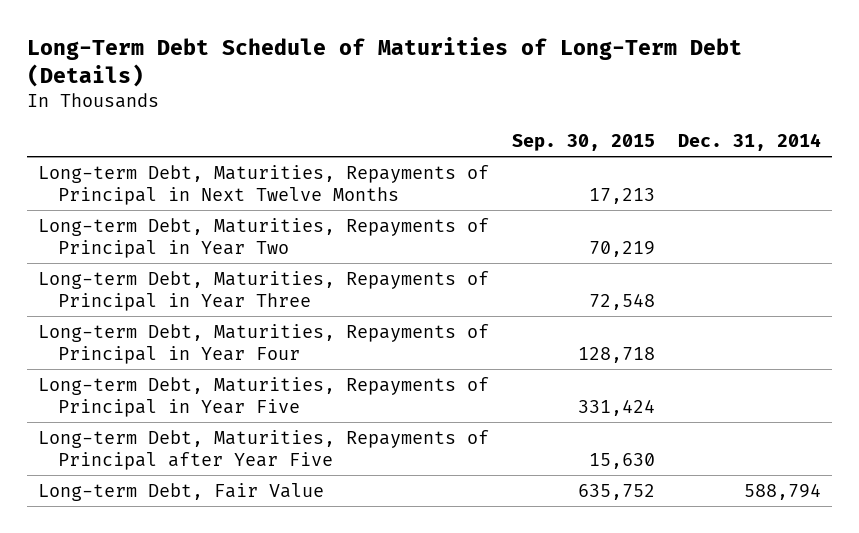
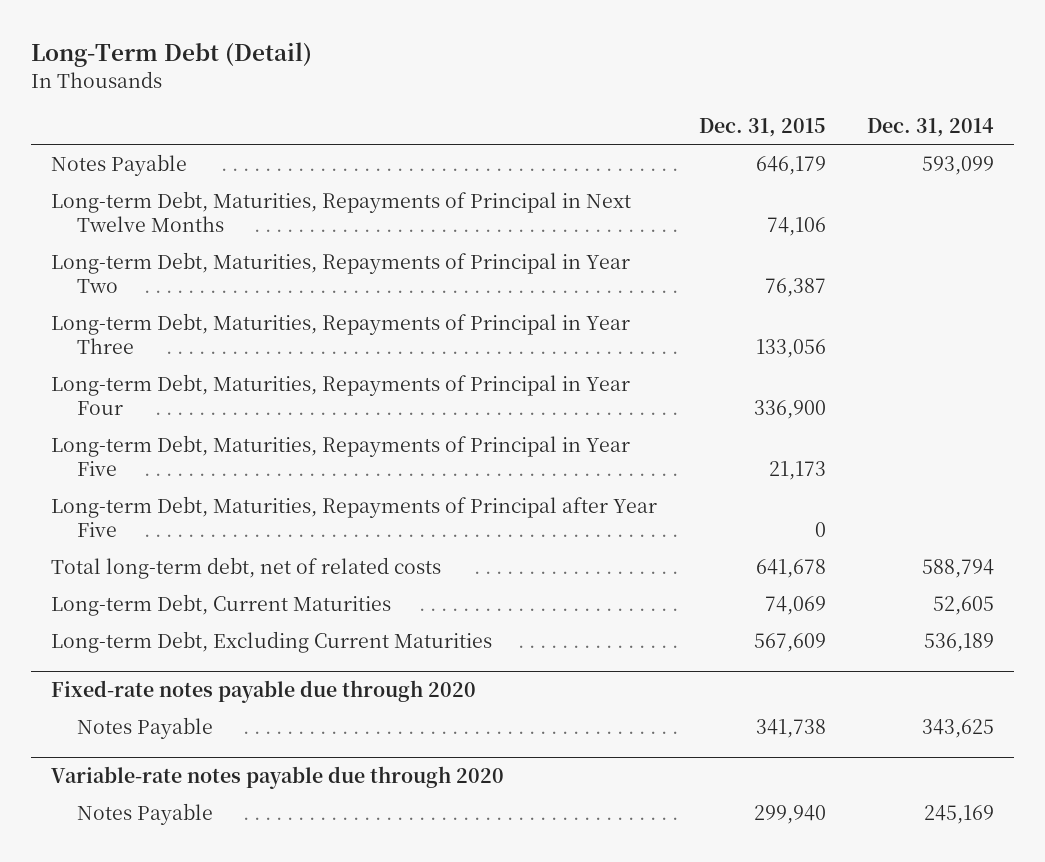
- Long-Term Debt Schedule of Maturities of Long-Term Debt (Details)
+ Long-Term Debt (Detail)
- | Sep. 30, 2015 | Dec. 31, 2014
+ | Dec. 31, 2015 | Dec. 31, 2014
+ Notes Payable | 646,179 | 593,099
- Long-term Debt, Fair Value | 635,752 | 588,794
+ Total long-term debt, net of related costs | 641,678 | 588,794
+ Long-term Debt, Current Maturities | 74,069 | 52,605
+ Long-term Debt, Excluding Current Maturities | 567,609 | 536,189
+ Fixed-rate notes payable due through 2020
+ Notes Payable | 341,738 | 343,625
+ Variable-rate notes payable due through 2020
+ Notes Payable | 299,940 | 245,169

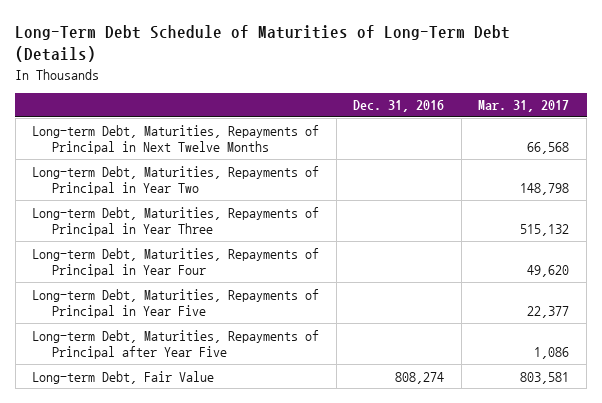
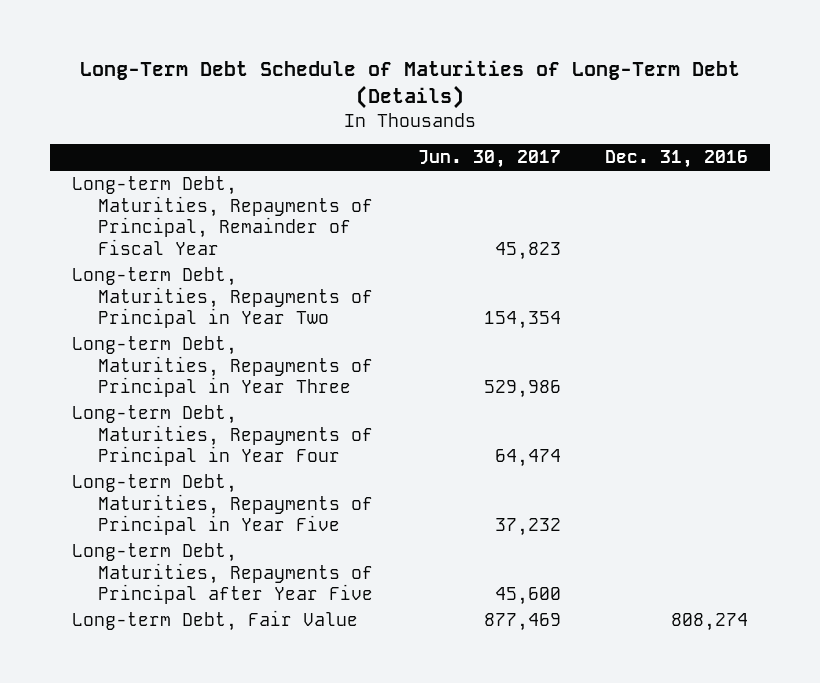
- | Dec. 31, 2016 | Mar. 31, 2017
+ | Jun. 30, 2017 | Dec. 31, 2016
- Long-term Debt, Maturities, Repayments of Principal in Next Twelve Months | | 66,568
+ Long-term Debt, Maturities, Repayments of Principal, Remainder of Fiscal Year | 45,823 |

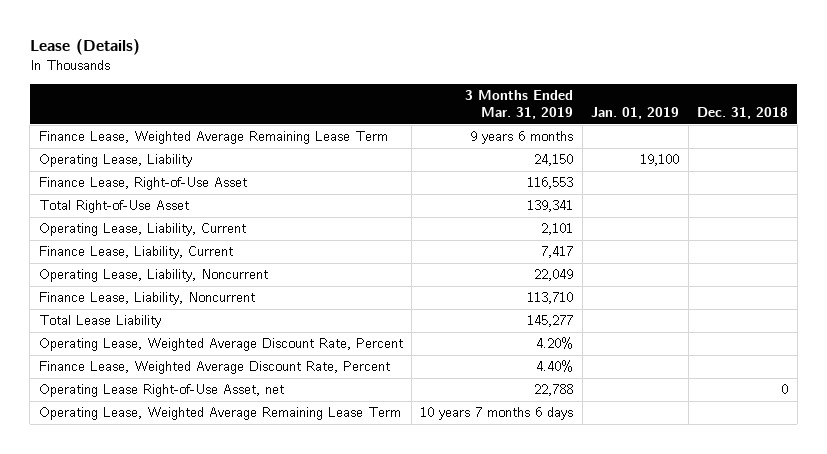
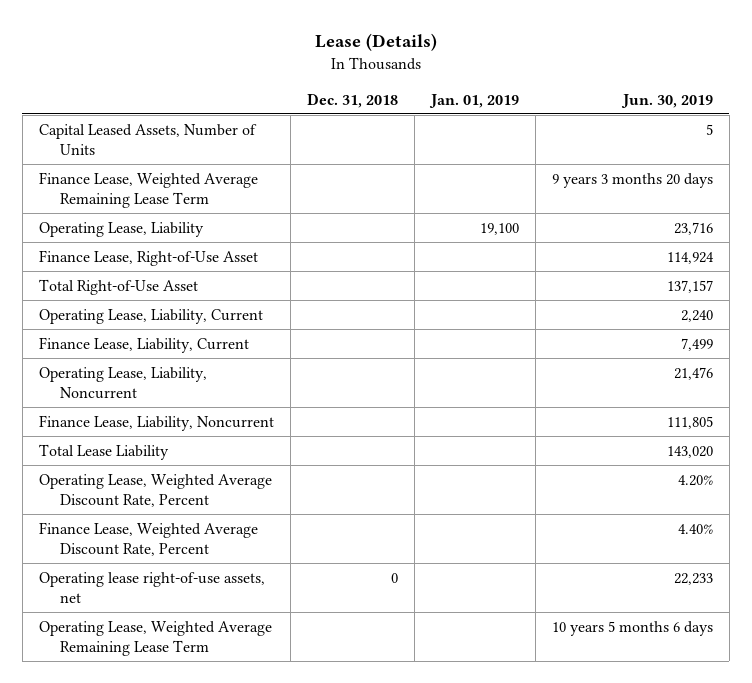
- | 3 Months Ended Mar. 31, 2019 | Jan. 01, 2019 | Dec. 31, 2018
+ | Dec. 31, 2018 | Jan. 01, 2019 | Jun. 30, 2019
+ Capital Leased Assets, Number of Units | | | 5
- Operating Lease Right-of-Use Asset, net | 22,788 | | 0
+ Operating lease right-of-use assets, net | 0 | | 22,233

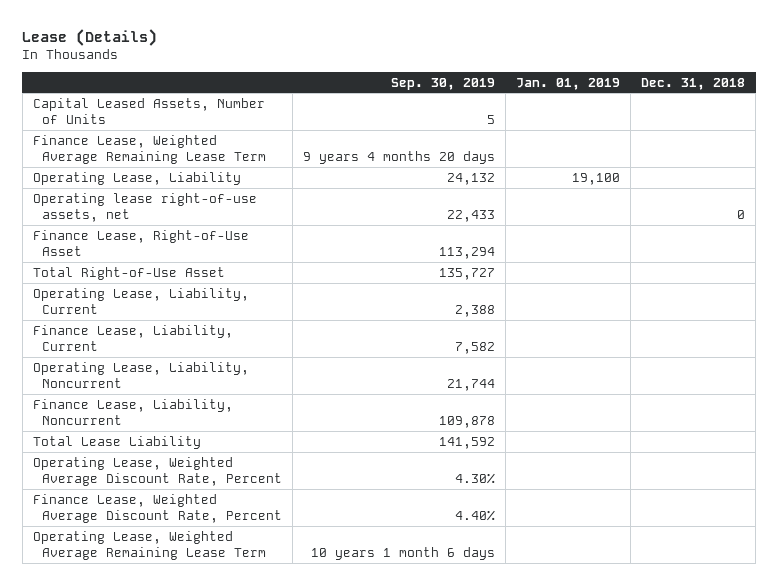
- | Dec. 31, 2018 | Jan. 01, 2019 | Jun. 30, 2019
+ | Sep. 30, 2019 | Jan. 01, 2019 | Dec. 31, 2018
moved up: Operating lease right-of-use assets, net | 22,433 | | 0

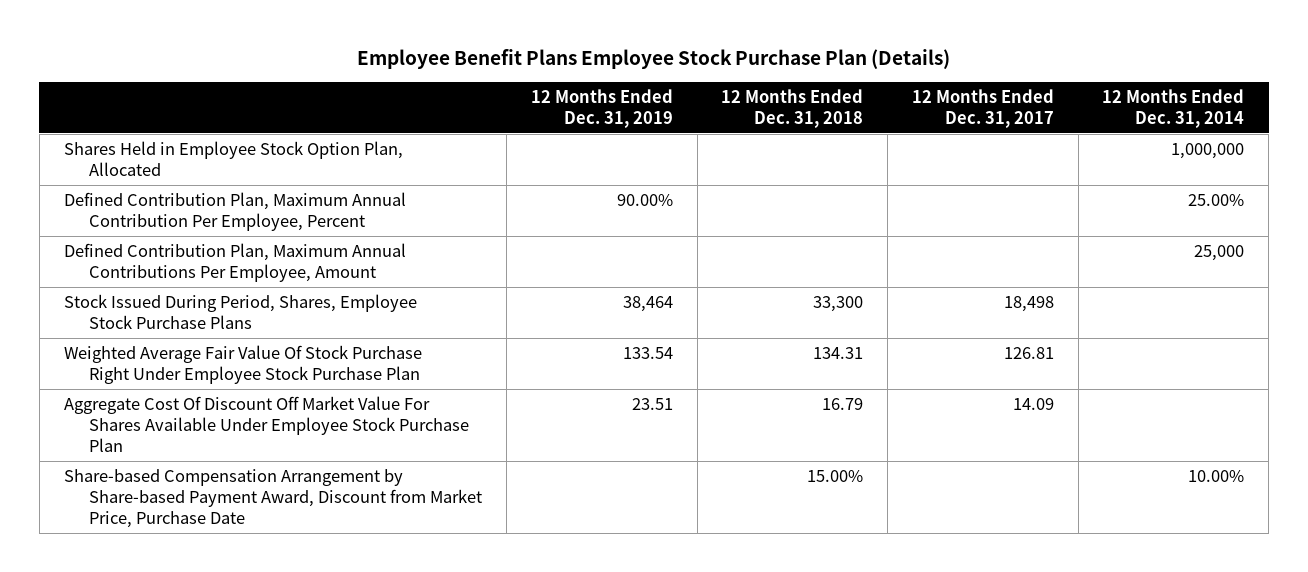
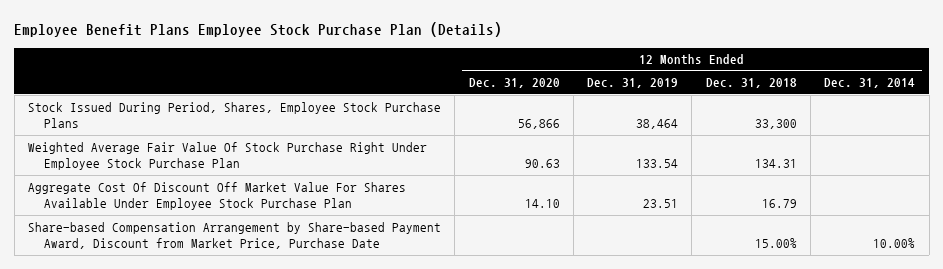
- | 12 Months Ended Dec. 31, 2019 | 12 Months Ended Dec. 31, 2018 | 12 Months Ended Dec. 31, 2017 | 12 Months Ended Dec. 31, 2014
+ | 12 Months Ended Dec. 31, 2020 | 12 Months Ended Dec. 31, 2019 | 12 Months Ended Dec. 31, 2018 | 12 Months Ended Dec. 31, 2014
- Shares Held in Employee Stock Option Plan, Allocated | | | | 1,000,000
- Defined Contribution Plan, Maximum Annual Contribution Per Employee, Percent | 90.00% | | | 25.00%
- Defined Contribution Plan, Maximum Annual Contributions Per Employee, Amount | | | | 25,000

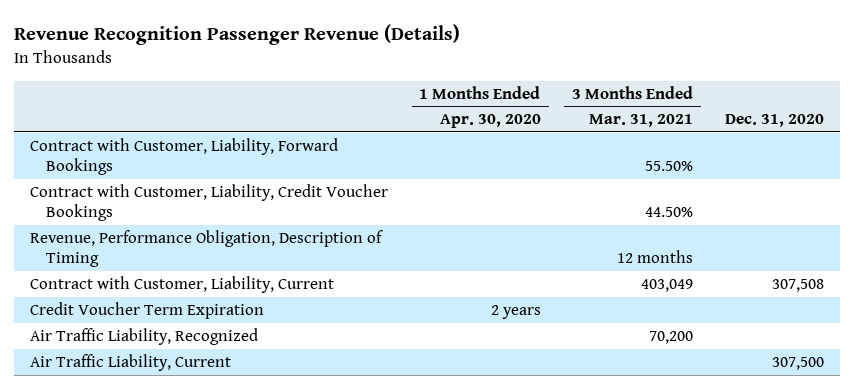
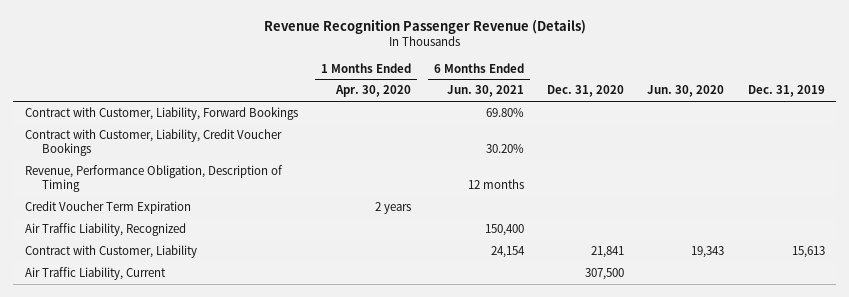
- | 1 Months Ended Apr. 30, 2020 | 3 Months Ended Mar. 31, 2021 | Dec. 31, 2020
+ | 1 Months Ended Apr. 30, 2020 | 6 Months Ended Jun. 30, 2021 | Dec. 31, 2020 | Jun. 30, 2020 | Dec. 31, 2019
- Contract with Customer, Liability, Current | | 403,049 | 307,508
+ Contract with Customer, Liability | | 24,154 | 21,841 | 19,343 | 15,613

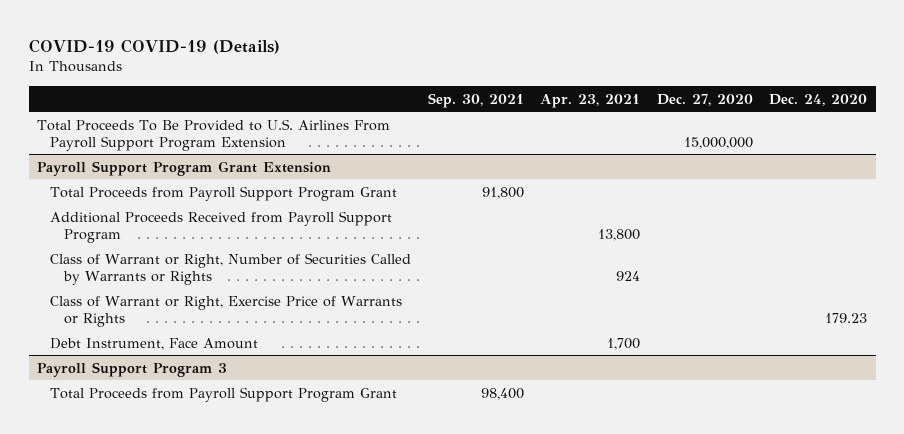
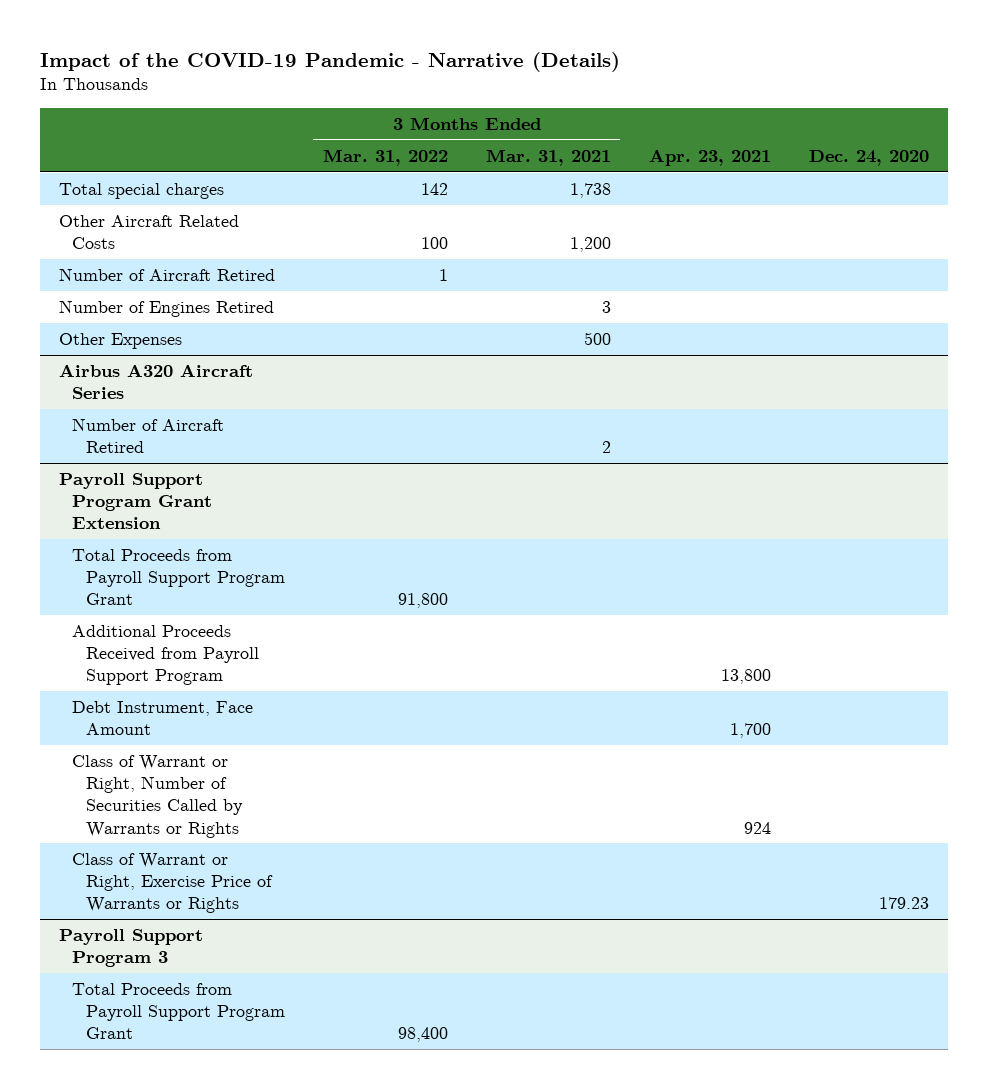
- COVID-19 COVID-19 (Details)
+ Impact of the COVID-19 Pandemic - Narrative (Details)
- | Sep. 30, 2021 | Apr. 23, 2021 | Dec. 27, 2020 | Dec. 24, 2020
+ | 3 Months Ended Mar. 31, 2022 | 3 Months Ended Mar. 31, 2021 | Apr. 23, 2021 | Dec. 24, 2020
- Total Proceeds To Be Provided to U.S. Airlines From Payroll Support Program Extension | | | 15,000,000 |
+ Total special charges | 142 | 1,738 | |
+ Other Aircraft Related Costs | 100 | 1,200 | |
+ Number of Aircraft Retired | 1 | | |
+ Number of Engines Retired | | 3 | |
+ Other Expenses | | 500 | |
+ Airbus A320 Aircraft Series
+ Number of Aircraft Retired | | 2 | |
@ Payroll Support Program Grant Extension
moved up: Debt Instrument, Face Amount | | | 1,700 |

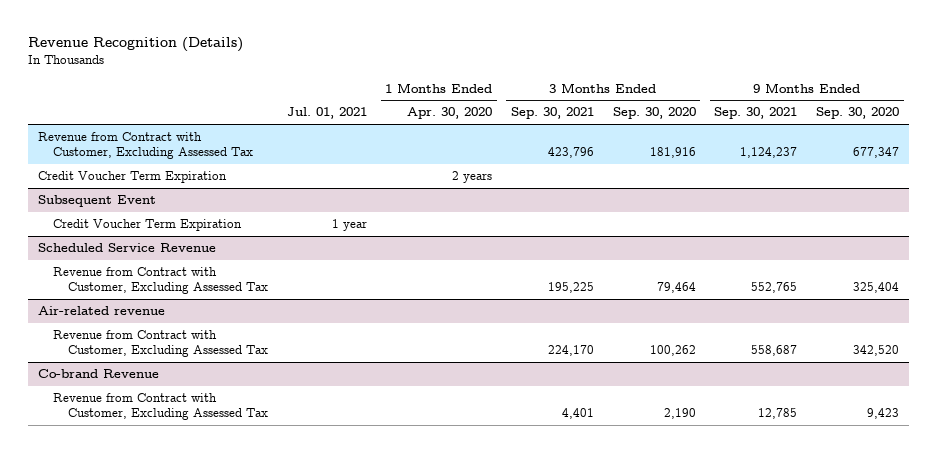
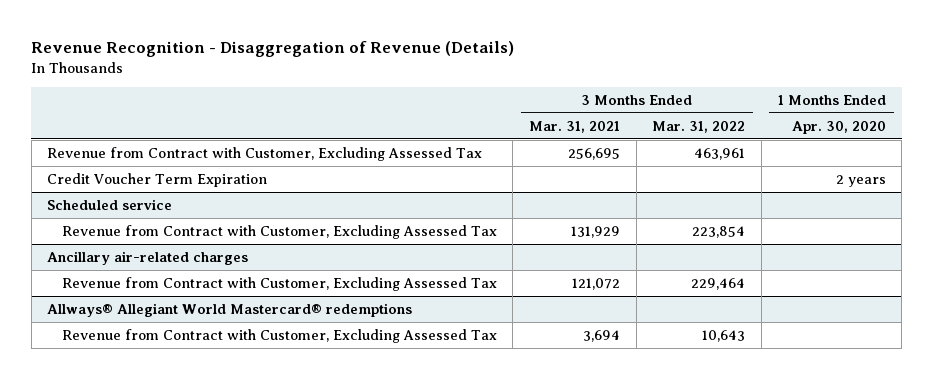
- Revenue Recognition (Details)
+ Revenue Recognition - Disaggregation of Revenue (Details)
- | Jul. 01, 2021 | 1 Months Ended Apr. 30, 2020 | 3 Months Ended Sep. 30, 2021 | 3 Months Ended Sep. 30, 2020 | 9 Months Ended Sep. 30, 2021 | 9 Months Ended Sep. 30, 2020
+ | 3 Months Ended Mar. 31, 2021 | 3 Months Ended Mar. 31, 2022 | 1 Months Ended Apr. 30, 2020
- Subsequent Event
- Credit Voucher Term Expiration | 1 year | | | | |
- Scheduled Service Revenue
+ Scheduled service
- Air-related revenue
+ Ancillary air-related charges
- Co-brand Revenue
+ Allways® Allegiant World Mastercard® redemptions

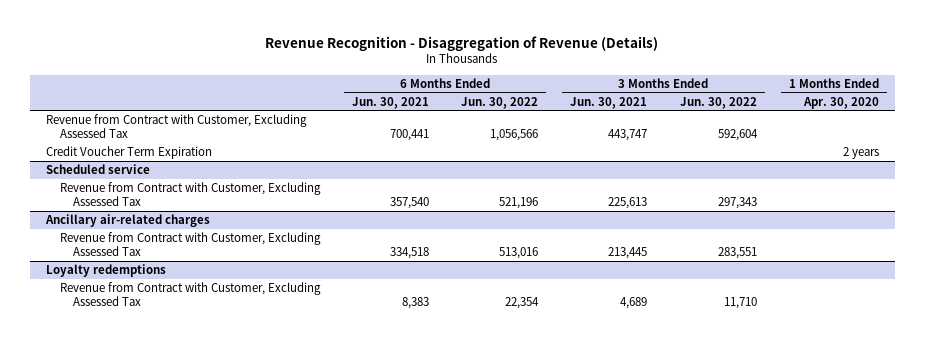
- | 3 Months Ended Mar. 31, 2021 | 3 Months Ended Mar. 31, 2022 | 1 Months Ended Apr. 30, 2020
+ | 6 Months Ended Jun. 30, 2021 | 6 Months Ended Jun. 30, 2022 | 3 Months Ended Jun. 30, 2021 | 3 Months Ended Jun. 30, 2022 | 1 Months Ended Apr. 30, 2020
- Allways® Allegiant World Mastercard® redemptions
+ Loyalty redemptions

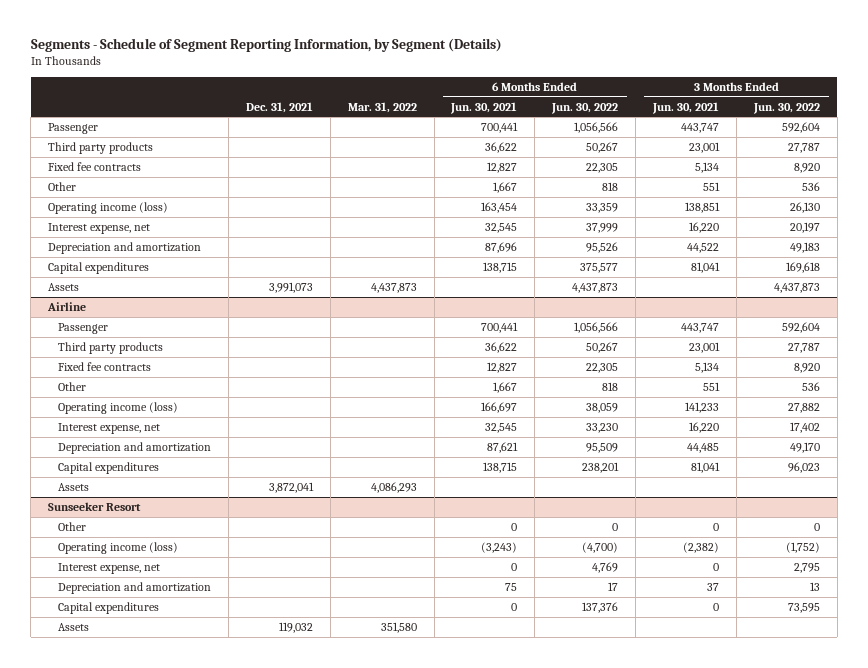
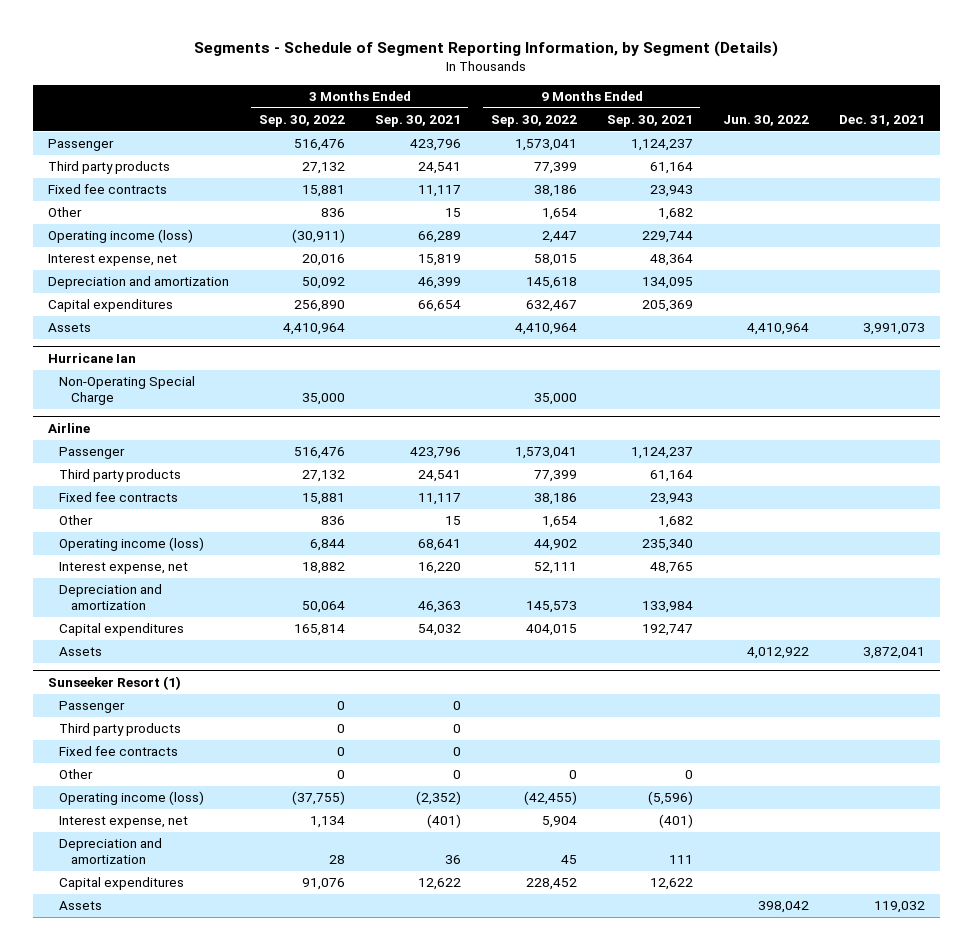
- | Dec. 31, 2021 | Mar. 31, 2022 | 6 Months Ended Jun. 30, 2021 | 6 Months Ended Jun. 30, 2022 | 3 Months Ended Jun. 30, 2021 | 3 Months Ended Jun. 30, 2022
+ | 3 Months Ended Sep. 30, 2022 | 3 Months Ended Sep. 30, 2021 | 9 Months Ended Sep. 30, 2022 | 9 Months Ended Sep. 30, 2021 | Jun. 30, 2022 | Dec. 31, 2021
+ Hurricane Ian
+ Non-Operating Special Charge | 35,000 | | 35,000 | | |
- Sunseeker Resort
+ Sunseeker Resort (1)
+ Passenger | 0 | 0 | | | |
+ Third party products | 0 | 0 | | | |
+ Fixed fee contracts | 0 | 0 | | | |

